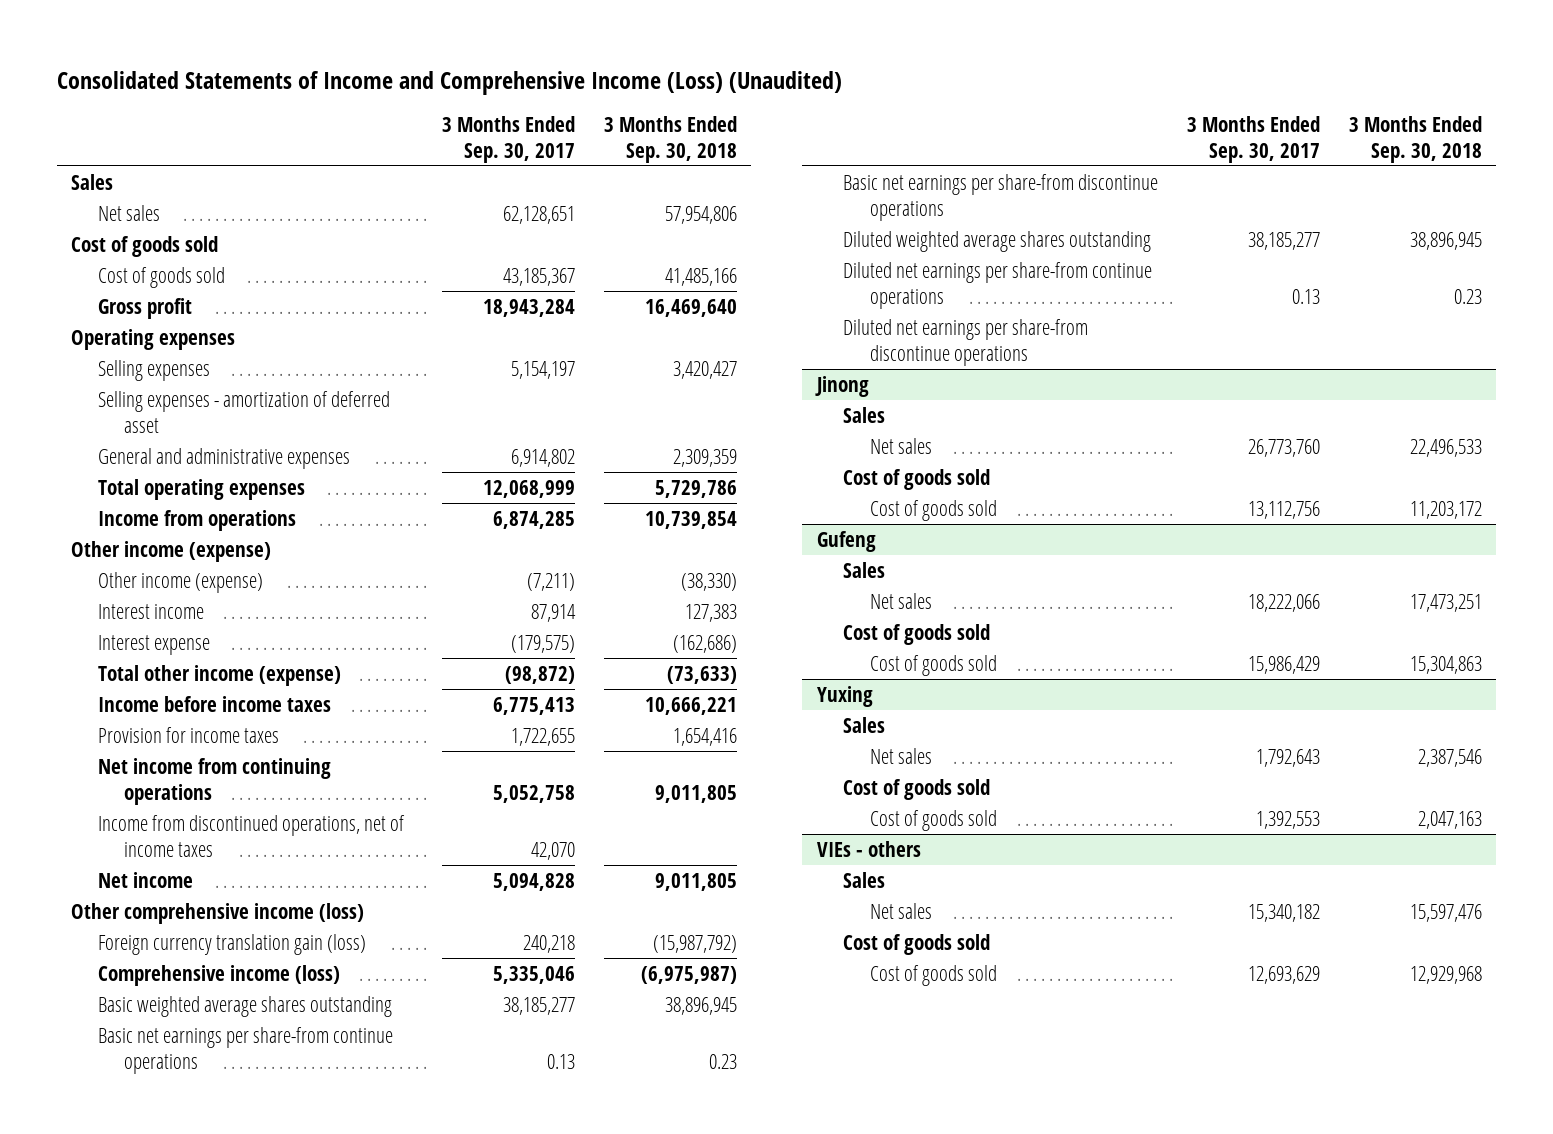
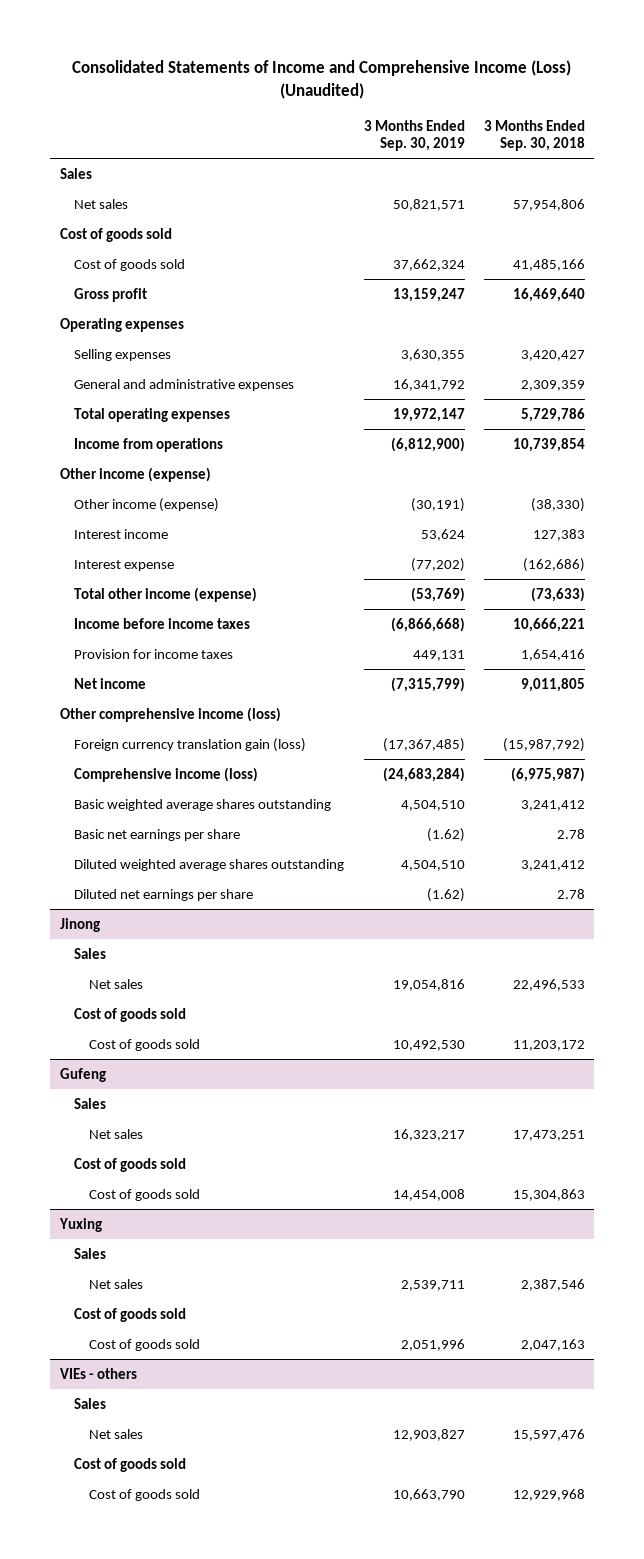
- | 3 Months Ended Sep. 30, 2017 | 3 Months Ended Sep. 30, 2018
+ | 3 Months Ended Sep. 30, 2019 | 3 Months Ended Sep. 30, 2018
- Selling expenses - amortization of deferred asset
- Net income from continuing operations | 5,052,758 | 9,011,805
- Income from discontinued operations, net of income taxes | 42,070 |
- Basic weighted average shares outstanding | 38,185,277 | 38,896,945
- Basic net earnings per share-from continue operations | 0.13 | 0.23
- Basic net earnings per share-from discontinue operations
- Diluted weighted average shares outstanding | 38,185,277 | 38,896,945
- Diluted net earnings per share-from continue operations | 0.13 | 0.23
- Diluted net earnings per share-from discontinue operations
+ Basic weighted average shares outstanding | 4,504,510 | 3,241,412
+ Basic net earnings per share | (1.62) | 2.78
+ Diluted weighted average shares outstanding | 4,504,510 | 3,241,412
+ Diluted net earnings per share | (1.62) | 2.78

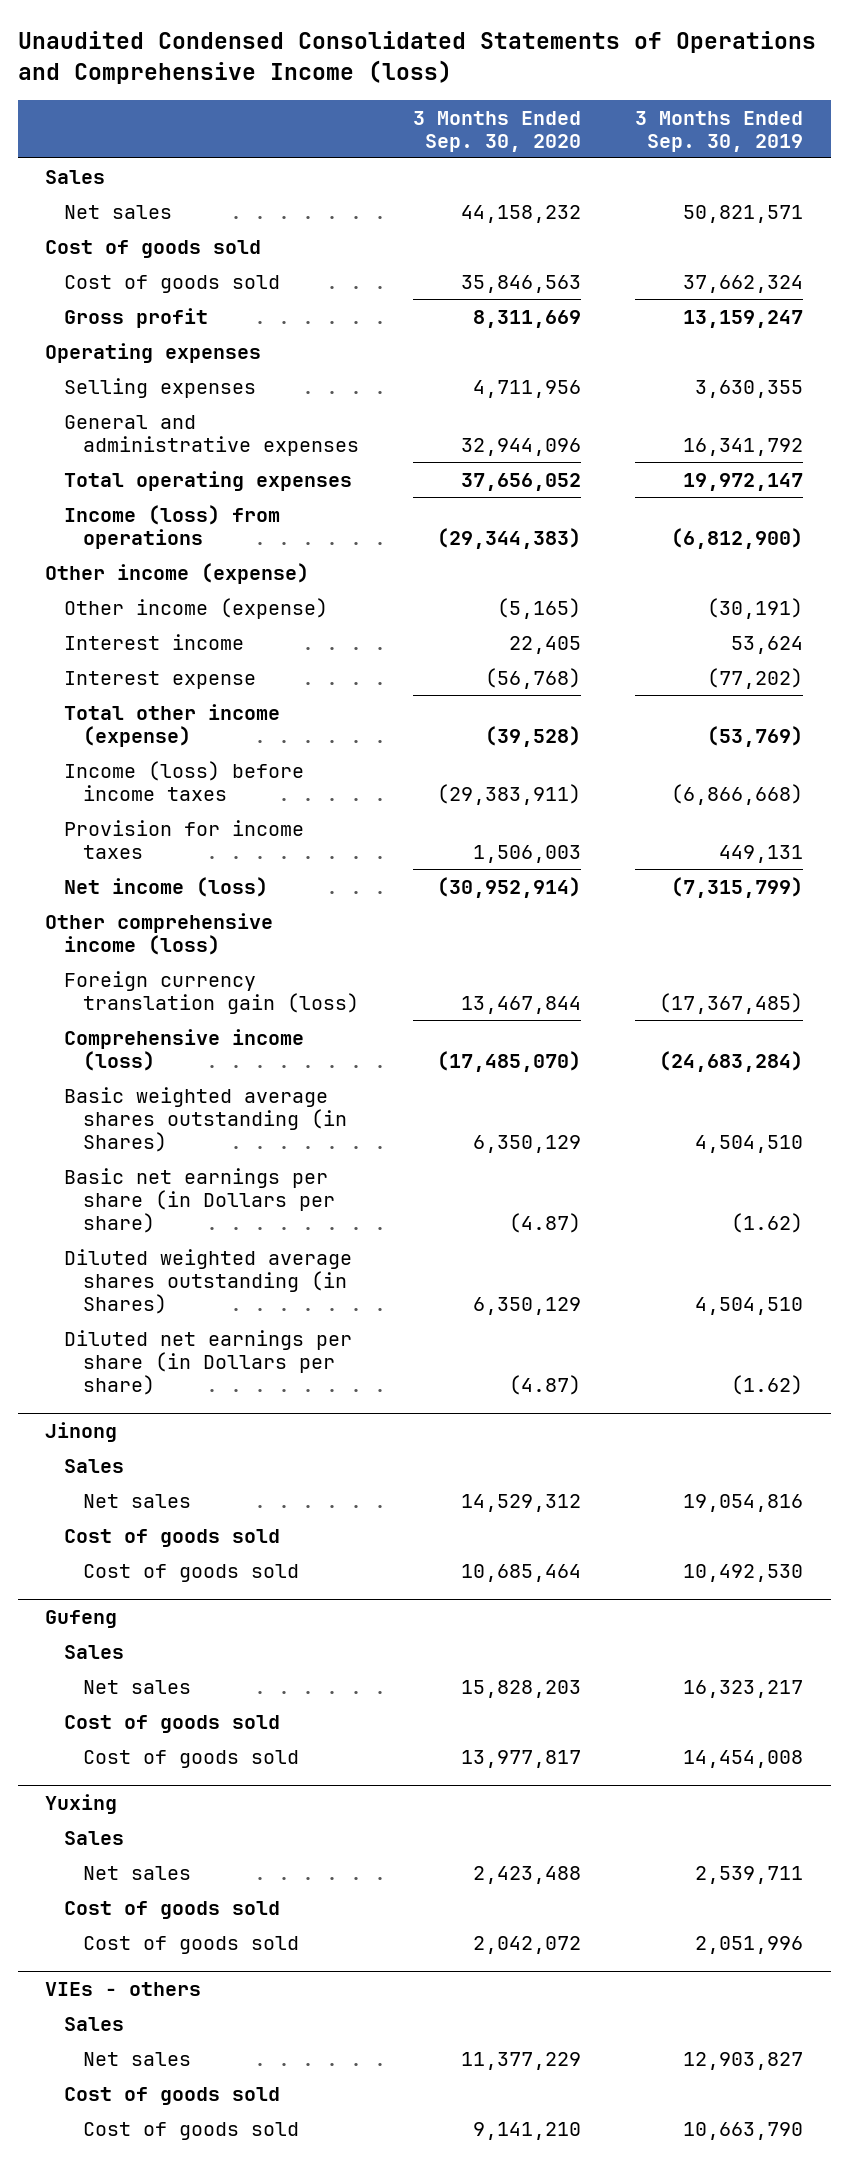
- Consolidated Statements of Income and Comprehensive Income (Loss) (Unaudited)
+ Unaudited Condensed Consolidated Statements of Operations and Comprehensive Income (loss)
- | 3 Months Ended Sep. 30, 2019 | 3 Months Ended Sep. 30, 2018
+ | 3 Months Ended Sep. 30, 2020 | 3 Months Ended Sep. 30, 2019
- Income from operations | (6,812,900) | 10,739,854
+ Income (loss) from operations | (29,344,383) | (6,812,900)
- Income before income taxes | (6,866,668) | 10,666,221
+ Income (loss) before income taxes | (29,383,911) | (6,866,668)
- Net income | (7,315,799) | 9,011,805
+ Net income (loss) | (30,952,914) | (7,315,799)
- Basic weighted average shares outstanding | 4,504,510 | 3,241,412
- Basic net earnings per share | (1.62) | 2.78
- Diluted weighted average shares outstanding | 4,504,510 | 3,241,412
- Diluted net earnings per share | (1.62) | 2.78
+ Basic weighted average shares outstanding (in Shares) | 6,350,129 | 4,504,510
+ Basic net earnings per share (in Dollars per share) | (4.87) | (1.62)
+ Diluted weighted average shares outstanding (in Shares) | 6,350,129 | 4,504,510
+ Diluted net earnings per share (in Dollars per share) | (4.87) | (1.62)

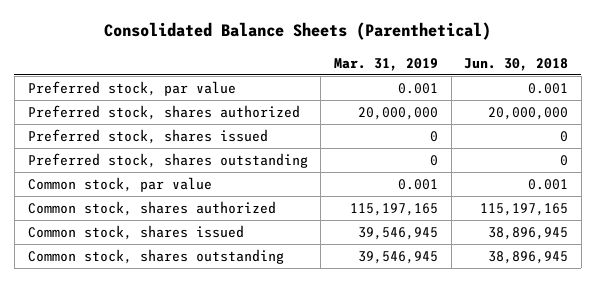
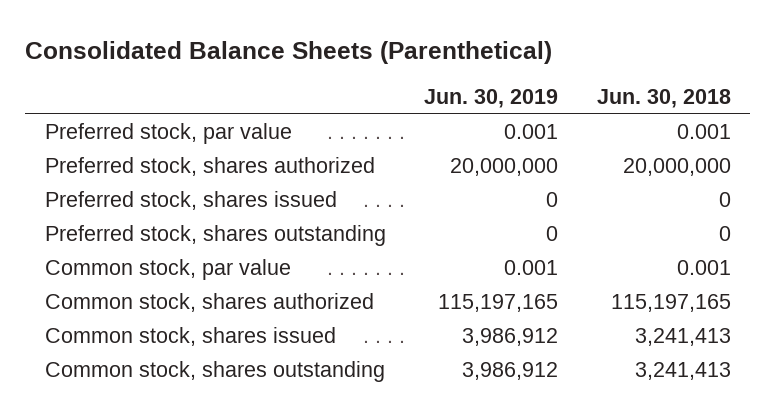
- | Mar. 31, 2019 | Jun. 30, 2018
+ | Jun. 30, 2019 | Jun. 30, 2018
- Common stock, shares issued | 39,546,945 | 38,896,945
- Common stock, shares outstanding | 39,546,945 | 38,896,945
+ Common stock, shares issued | 3,986,912 | 3,241,413
+ Common stock, shares outstanding | 3,986,912 | 3,241,413

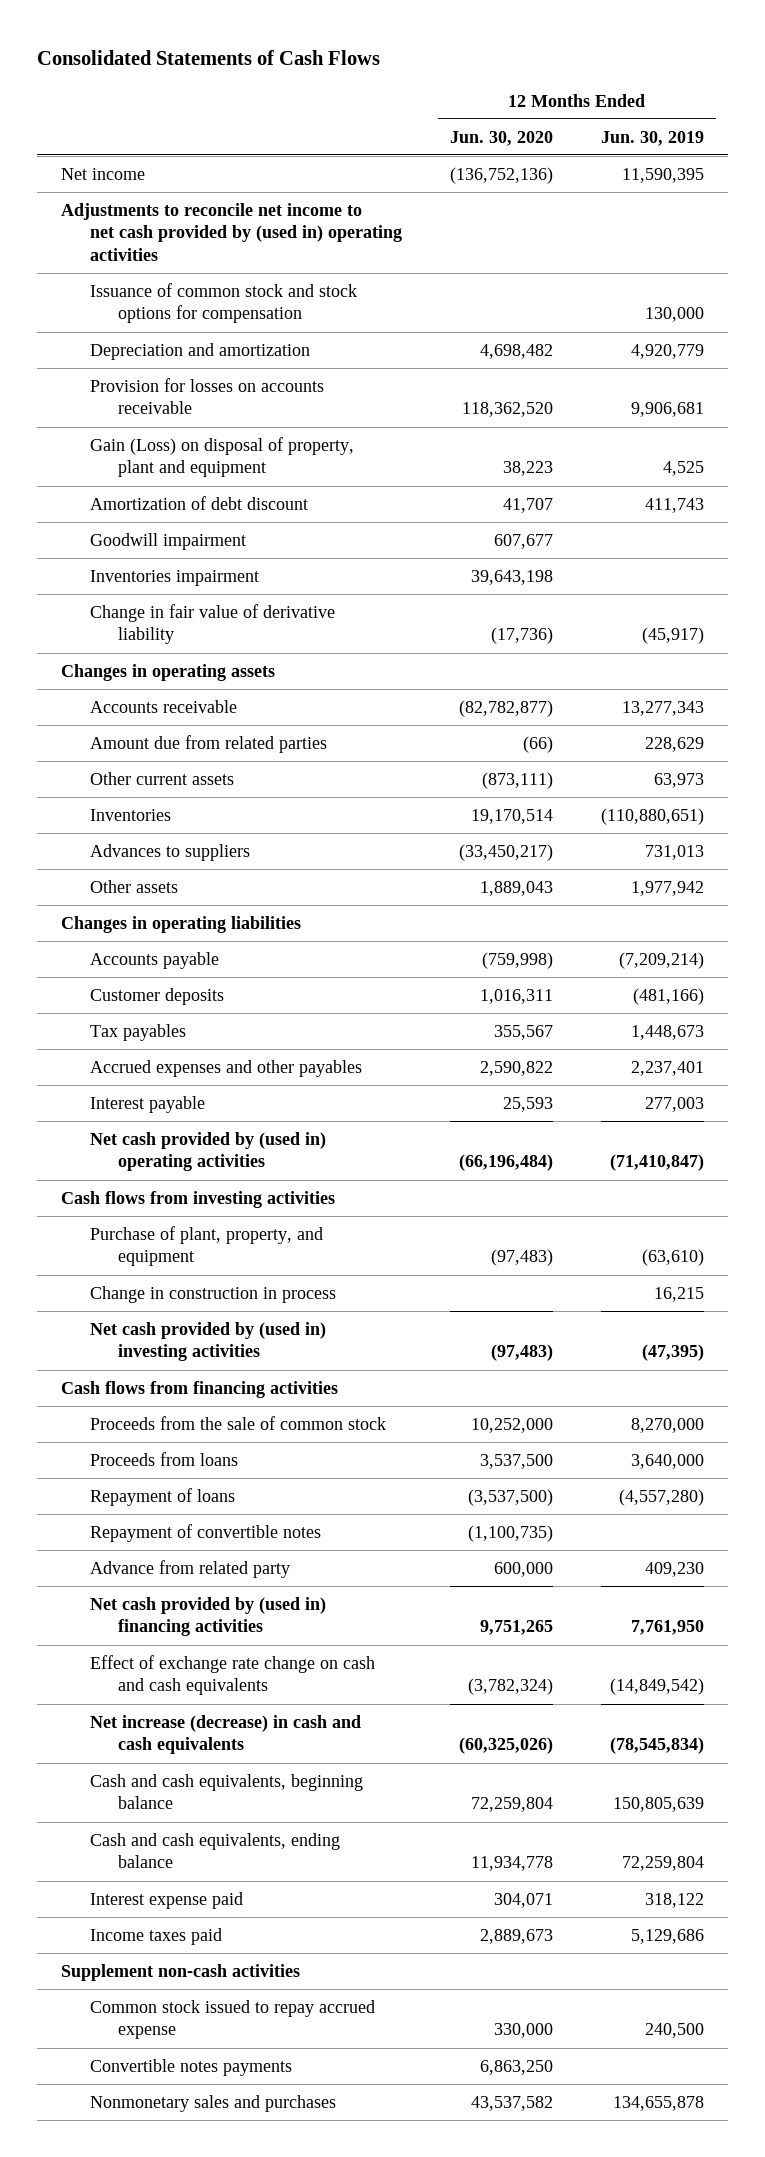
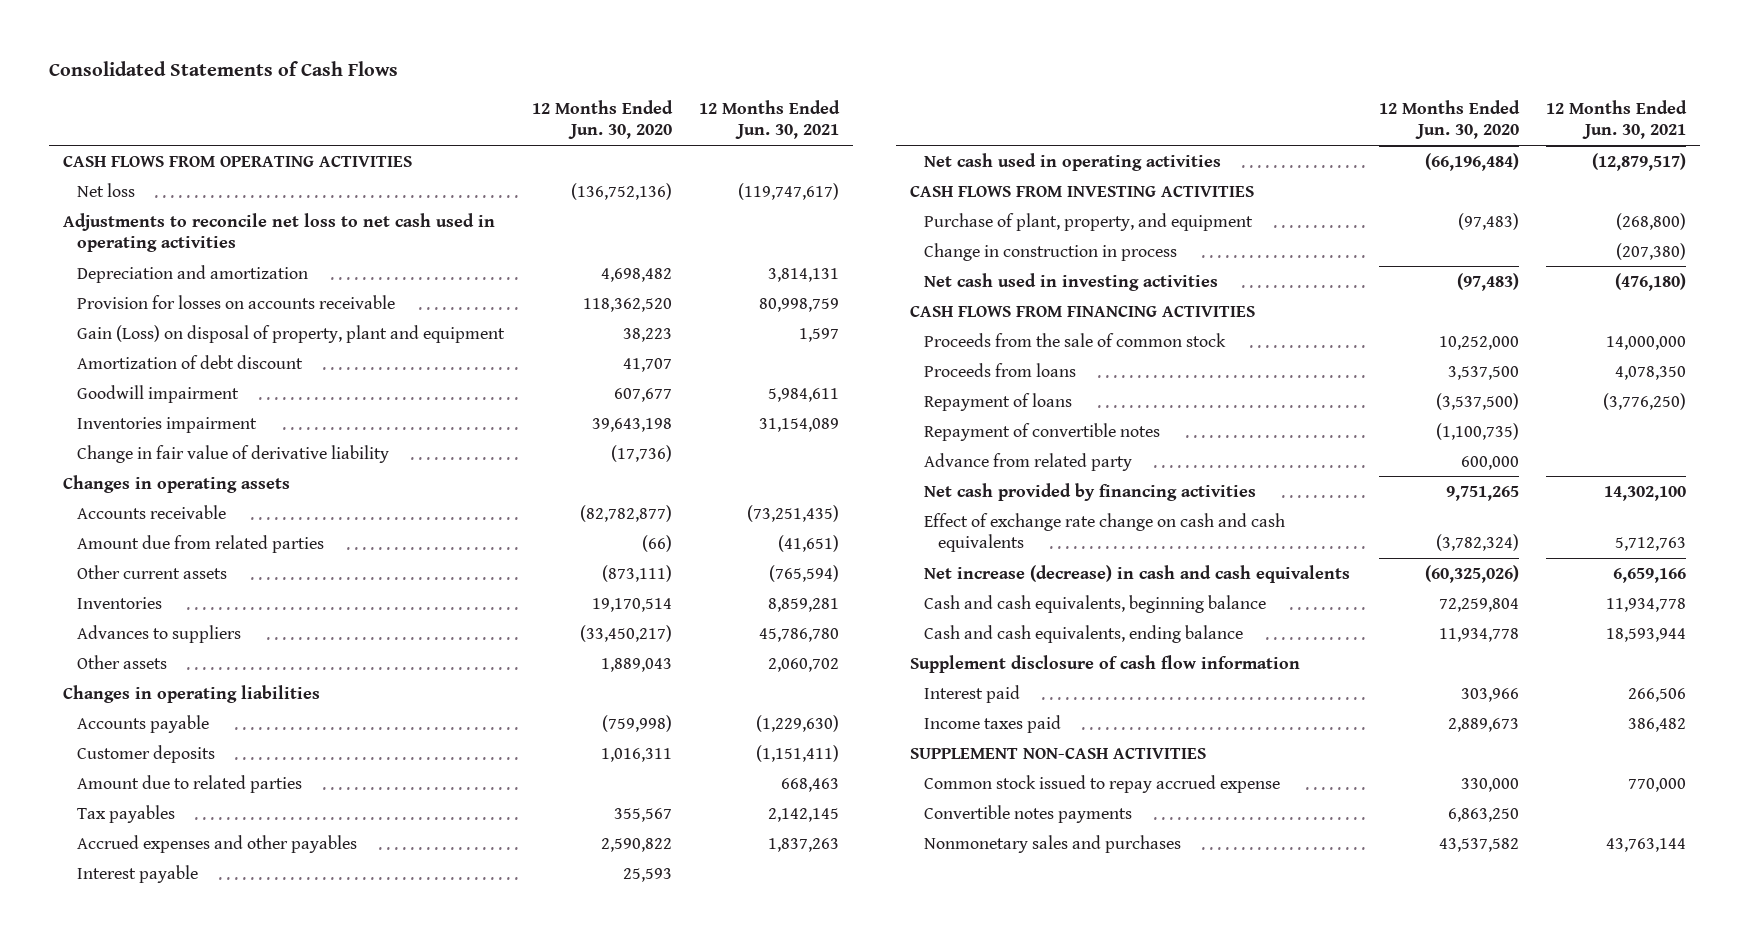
- | 12 Months Ended Jun. 30, 2020 | 12 Months Ended Jun. 30, 2019
+ | 12 Months Ended Jun. 30, 2020 | 12 Months Ended Jun. 30, 2021
- Net income | (136,752,136) | 11,590,395
- Adjustments to reconcile net income to net cash provided by (used in) operating activities
- Issuance of common stock and stock options for compensation | | 130,000
+ CASH FLOWS FROM OPERATING ACTIVITIES
+ Net loss | (136,752,136) | (119,747,617)
+ Adjustments to reconcile net loss to net cash used in operating activities
+ Amount due to related parties | | 668,463
- Net cash provided by (used in) operating activities | (66,196,484) | (71,410,847)
- Cash flows from investing activities
+ Net cash used in operating activities | (66,196,484) | (12,879,517)
+ CASH FLOWS FROM INVESTING ACTIVITIES
- Net cash provided by (used in) investing activities | (97,483) | (47,395)
- Cash flows from financing activities
+ Net cash used in investing activities | (97,483) | (476,180)
+ CASH FLOWS FROM FINANCING ACTIVITIES
- Net cash provided by (used in) financing activities | 9,751,265 | 7,761,950
+ Net cash provided by financing activities | 9,751,265 | 14,302,100
- Interest expense paid | 304,071 | 318,122
+ Supplement disclosure of cash flow information
+ Interest paid | 303,966 | 266,506
- Supplement non-cash activities
+ SUPPLEMENT NON-CASH ACTIVITIES

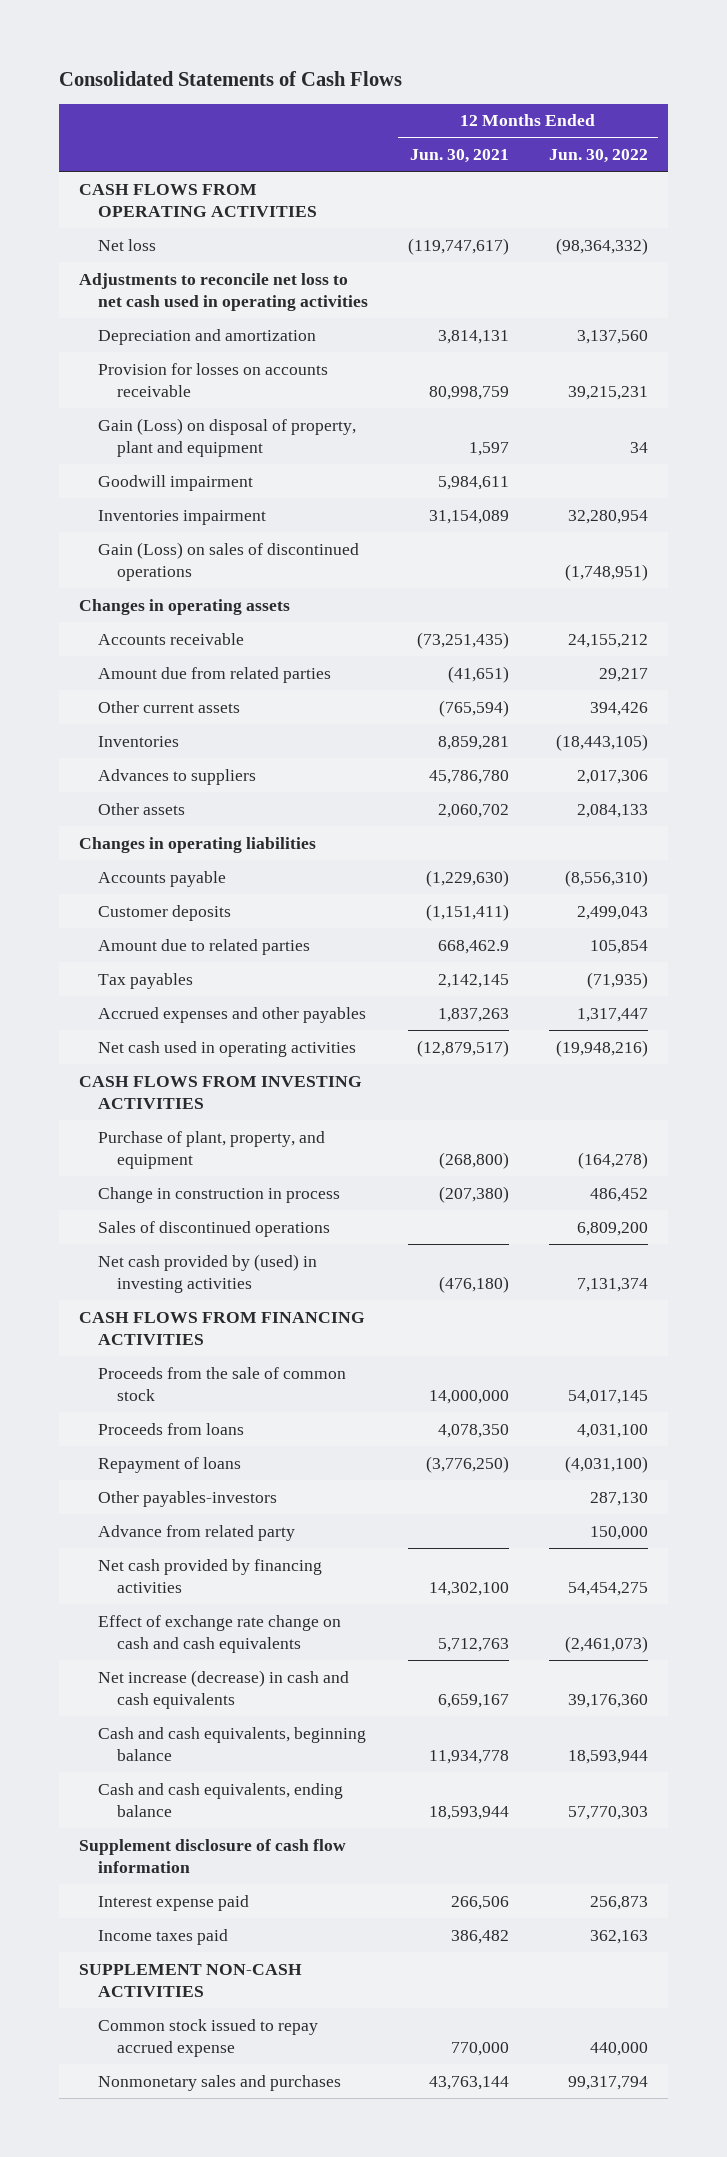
- | 12 Months Ended Jun. 30, 2020 | 12 Months Ended Jun. 30, 2021
+ | 12 Months Ended Jun. 30, 2021 | 12 Months Ended Jun. 30, 2022
- Amortization of debt discount | 41,707 |
- Change in fair value of derivative liability | (17,736) |
+ Gain (Loss) on sales of discontinued operations | | (1,748,951)
- Amount due to related parties | | 668,463
+ Amount due to related parties | 668,462.9 | 105,854
- Interest payable | 25,593 |
- Net cash used in investing activities | (97,483) | (476,180)
+ Sales of discontinued operations | | 6,809,200
+ Net cash provided by (used) in investing activities | (476,180) | 7,131,374
- Repayment of convertible notes | (1,100,735) |
+ Other payables-investors | | 287,130
- Net increase (decrease) in cash and cash equivalents | (60,325,026) | 6,659,166
+ Net increase (decrease) in cash and cash equivalents | 6,659,167 | 39,176,360
- Interest paid | 303,966 | 266,506
+ Interest expense paid | 266,506 | 256,873
- Convertible notes payments | 6,863,250 |

